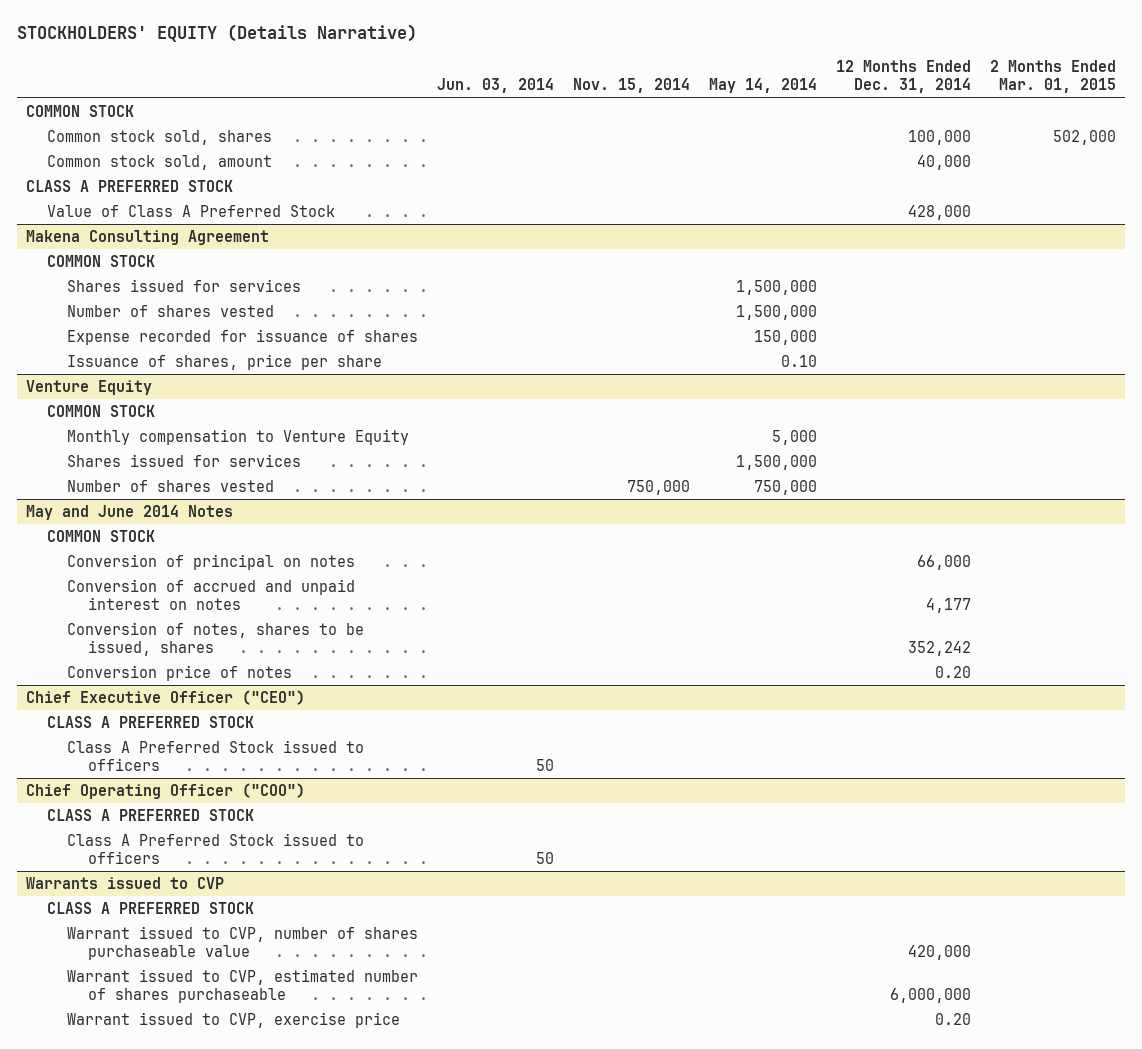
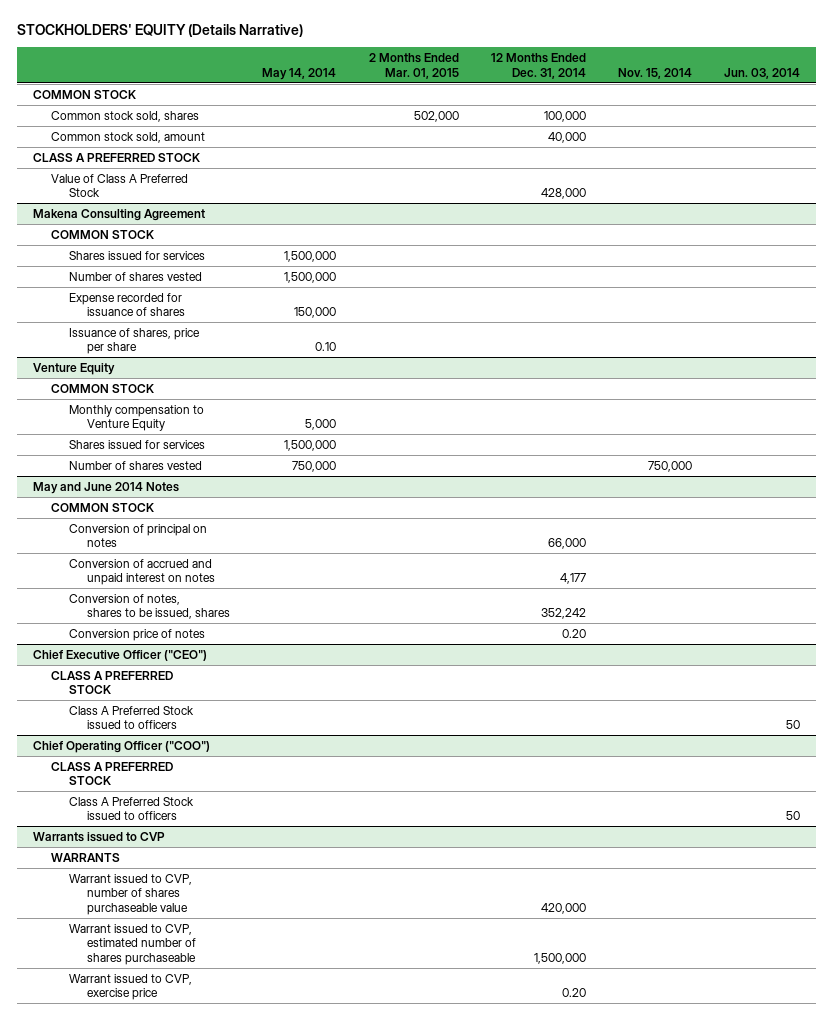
- | Jun. 03, 2014 | Nov. 15, 2014 | May 14, 2014 | 12 Months Ended Dec. 31, 2014 | 2 Months Ended Mar. 01, 2015
+ | May 14, 2014 | 2 Months Ended Mar. 01, 2015 | 12 Months Ended Dec. 31, 2014 | Nov. 15, 2014 | Jun. 03, 2014
@ Warrants issued to CVP
- CLASS A PREFERRED STOCK
+ WARRANTS
- Warrant issued to CVP, estimated number of shares purchaseable | | | | 6,000,000 |
+ Warrant issued to CVP, estimated number of shares purchaseable | | | 1,500,000 | |

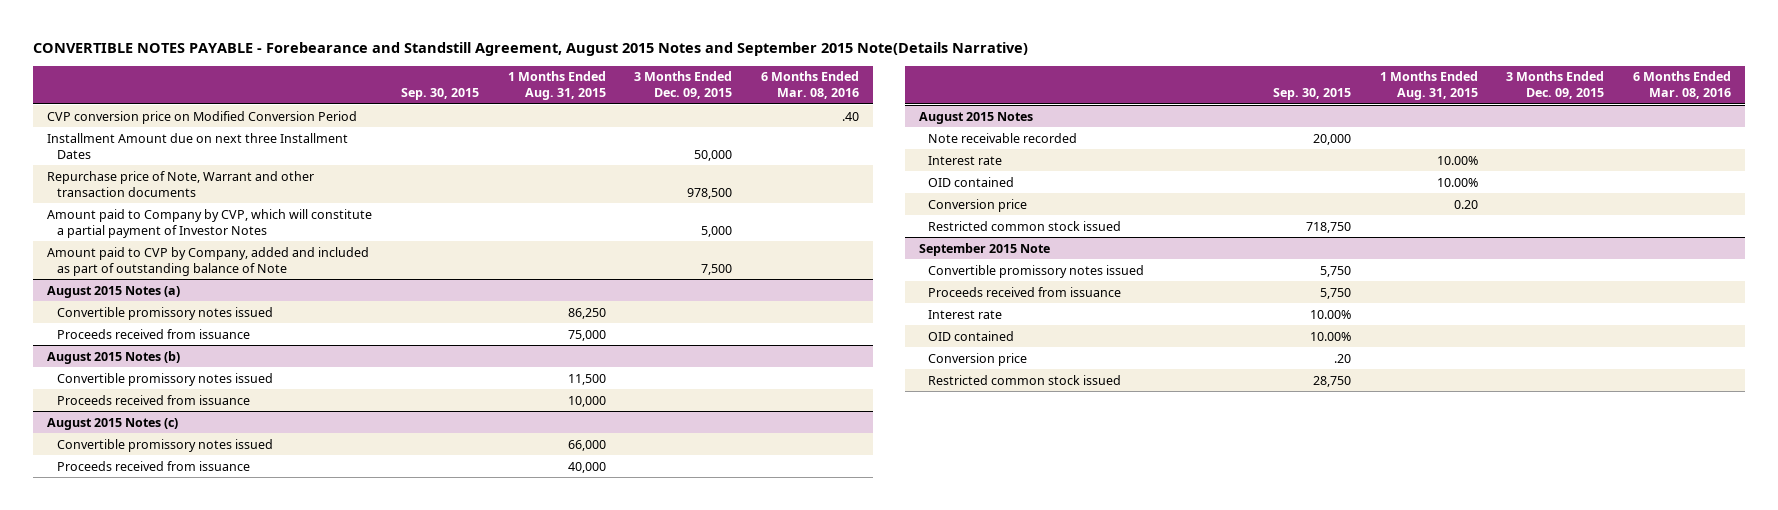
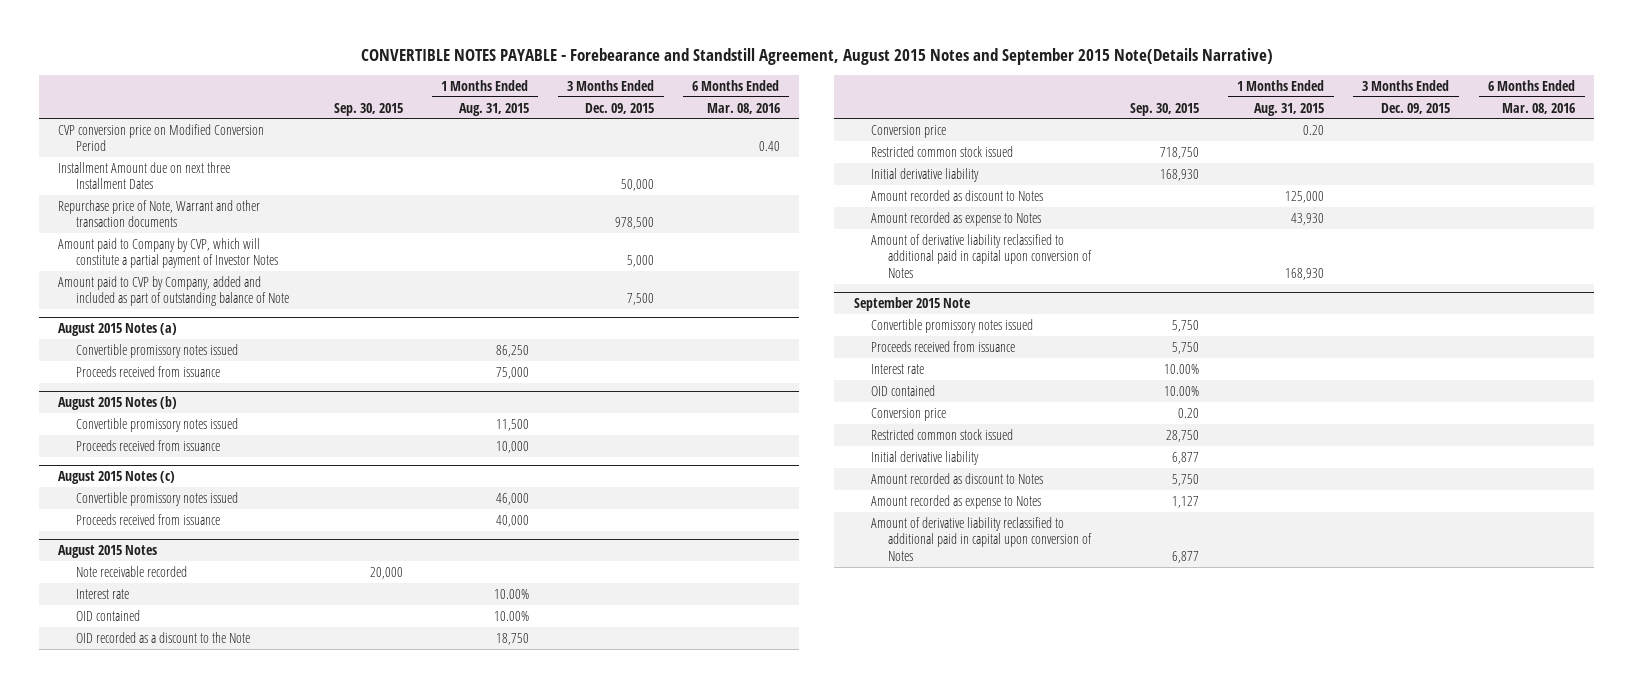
- CVP conversion price on Modified Conversion Period | | | | .40
+ CVP conversion price on Modified Conversion Period | | | | 0.40
@ August 2015 Notes (c)
- Convertible promissory notes issued | | 66,000 | |
+ Convertible promissory notes issued | | 46,000 | |
@ August 2015 Notes
+ OID recorded as a discount to the Note | | 18,750 | |
+ Initial derivative liability | 168,930 | | |
+ Amount recorded as discount to Notes | | 125,000 | |
+ Amount recorded as expense to Notes | | 43,930 | |
+ Amount of derivative liability reclassified to additional paid in capital upon conversion of Notes | | 168,930 | |
@ September 2015 Note
- Conversion price | .20 | | |
+ Conversion price | 0.20 | | |
+ Initial derivative liability | 6,877 | | |
+ Amount recorded as discount to Notes | 5,750 | | |
+ Amount recorded as expense to Notes | 1,127 | | |
+ Amount of derivative liability reclassified to additional paid in capital upon conversion of Notes | 6,877 | | |

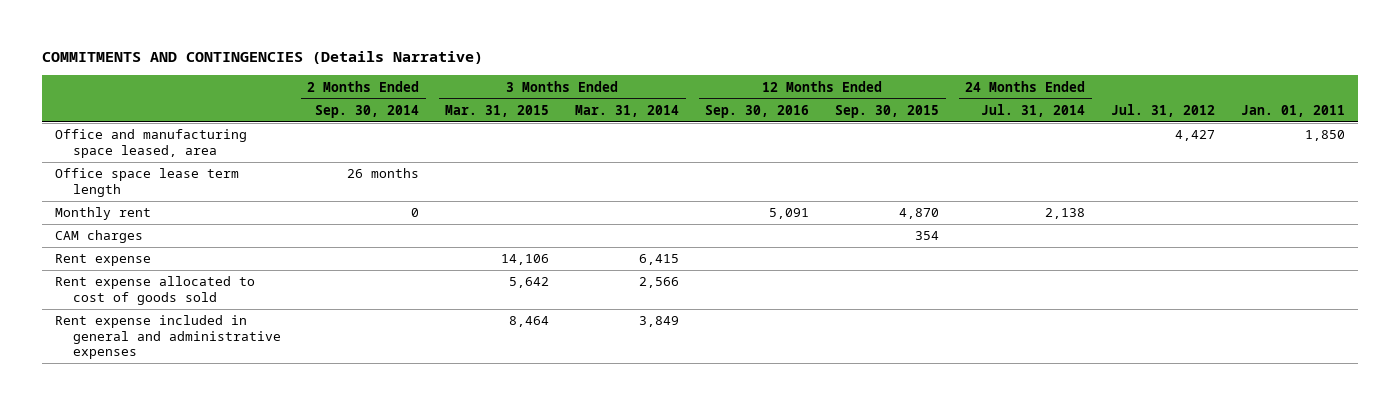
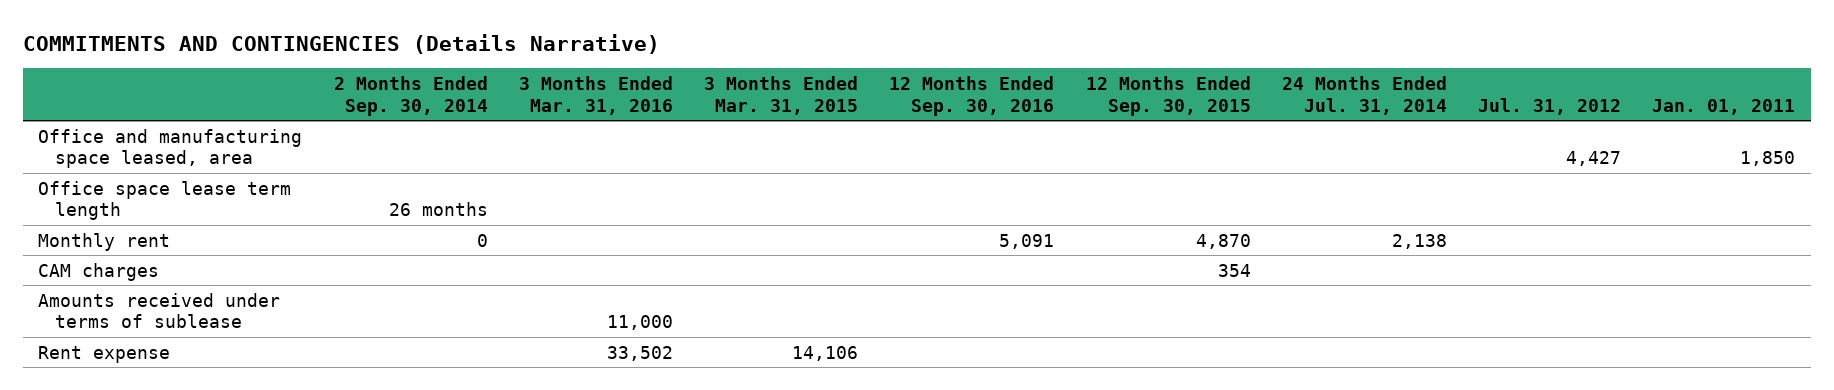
- | 2 Months Ended Sep. 30, 2014 | 3 Months Ended Mar. 31, 2015 | 3 Months Ended Mar. 31, 2014 | 12 Months Ended Sep. 30, 2016 | 12 Months Ended Sep. 30, 2015 | 24 Months Ended Jul. 31, 2014 | Jul. 31, 2012 | Jan. 01, 2011
+ | 2 Months Ended Sep. 30, 2014 | 3 Months Ended Mar. 31, 2016 | 3 Months Ended Mar. 31, 2015 | 12 Months Ended Sep. 30, 2016 | 12 Months Ended Sep. 30, 2015 | 24 Months Ended Jul. 31, 2014 | Jul. 31, 2012 | Jan. 01, 2011
+ Amounts received under terms of sublease | | 11,000 | | | | | |
- Rent expense allocated to cost of goods sold | | 5,642 | 2,566 | | | | |
- Rent expense included in general and administrative expenses | | 8,464 | 3,849 | | | | |

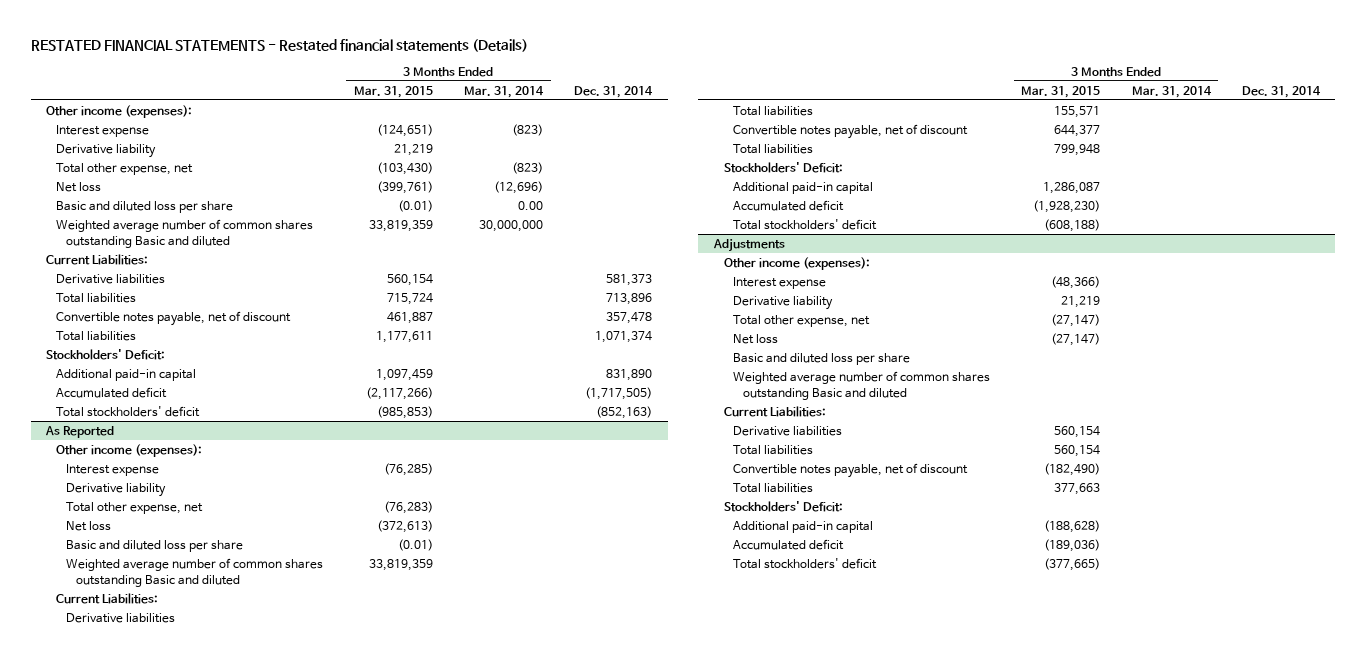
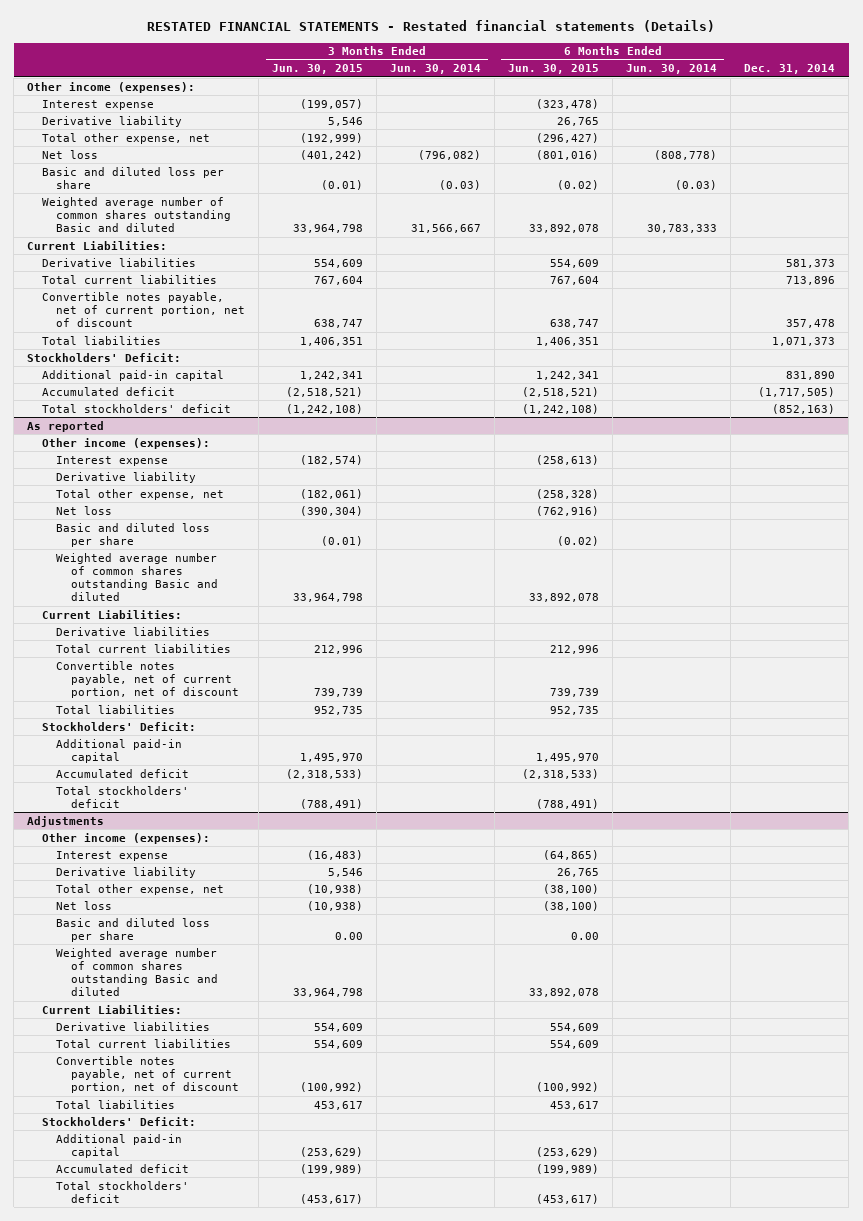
- | 3 Months Ended Mar. 31, 2015 | 3 Months Ended Mar. 31, 2014 | Dec. 31, 2014
+ | 3 Months Ended Jun. 30, 2015 | 3 Months Ended Jun. 30, 2014 | 6 Months Ended Jun. 30, 2015 | 6 Months Ended Jun. 30, 2014 | Dec. 31, 2014
- Total liabilities | 715,724 | | 713,896
- Convertible notes payable, net of discount | 461,887 | | 357,478
- Total liabilities | 1,177,611 | | 1,071,374
+ Total current liabilities | 767,604 | | 767,604 | | 713,896
+ Convertible notes payable, net of current portion, net of discount | 638,747 | | 638,747 | | 357,478
+ Total liabilities | 1,406,351 | | 1,406,351 | | 1,071,373
- As Reported
+ As reported
- Total liabilities | 155,571 | |
- Convertible notes payable, net of discount | 644,377 | |
+ Total current liabilities | 212,996 | | 212,996 | |
+ Convertible notes payable, net of current portion, net of discount | 739,739 | | 739,739 | |
@ Adjustments
- Total liabilities | 560,154 | |
- Convertible notes payable, net of discount | (182,490) | |
+ Total current liabilities | 554,609 | | 554,609 | |
+ Convertible notes payable, net of current portion, net of discount | (100,992) | | (100,992) | |

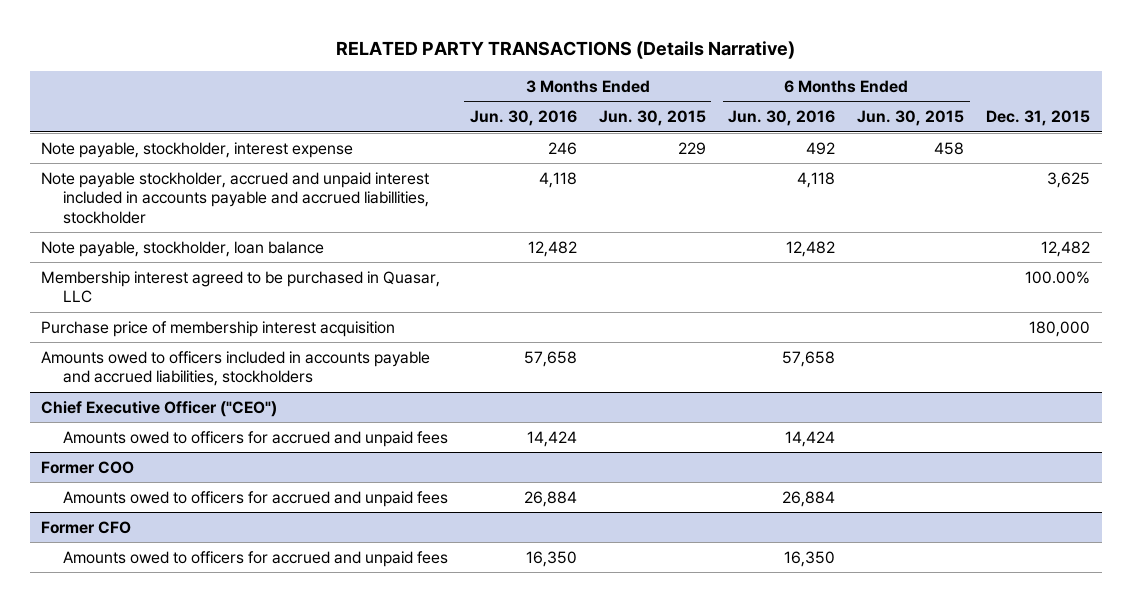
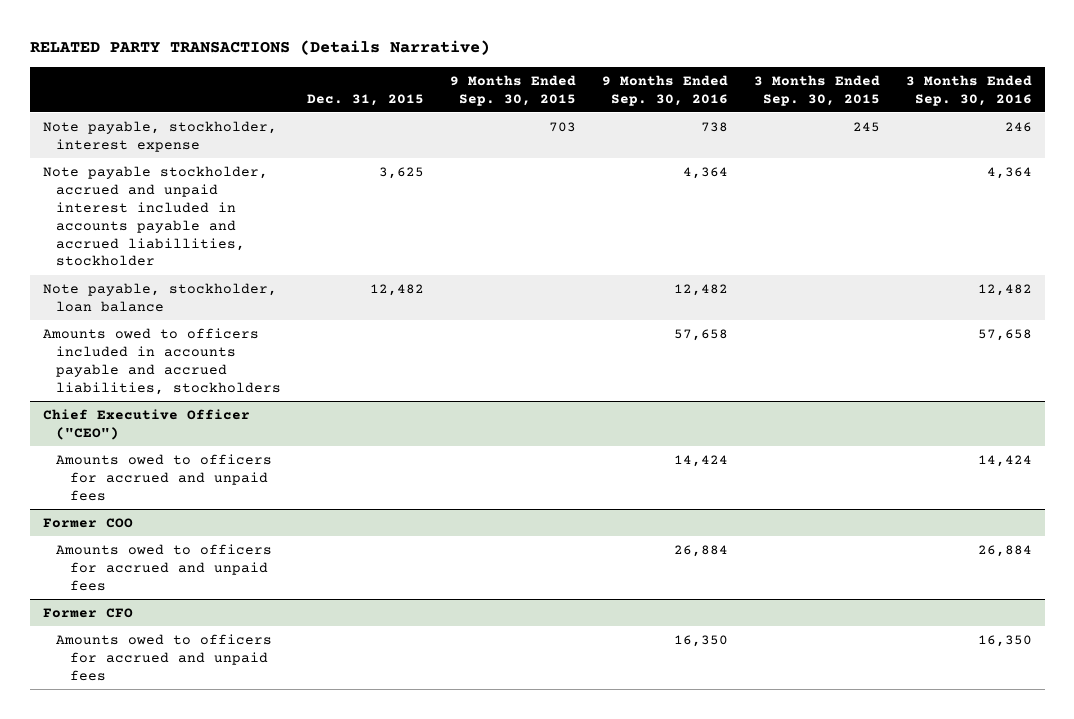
- | 3 Months Ended Jun. 30, 2016 | 3 Months Ended Jun. 30, 2015 | 6 Months Ended Jun. 30, 2016 | 6 Months Ended Jun. 30, 2015 | Dec. 31, 2015
+ | Dec. 31, 2015 | 9 Months Ended Sep. 30, 2015 | 9 Months Ended Sep. 30, 2016 | 3 Months Ended Sep. 30, 2015 | 3 Months Ended Sep. 30, 2016
- Membership interest agreed to be purchased in Quasar, LLC | | | | | 100.00%
- Purchase price of membership interest acquisition | | | | | 180,000

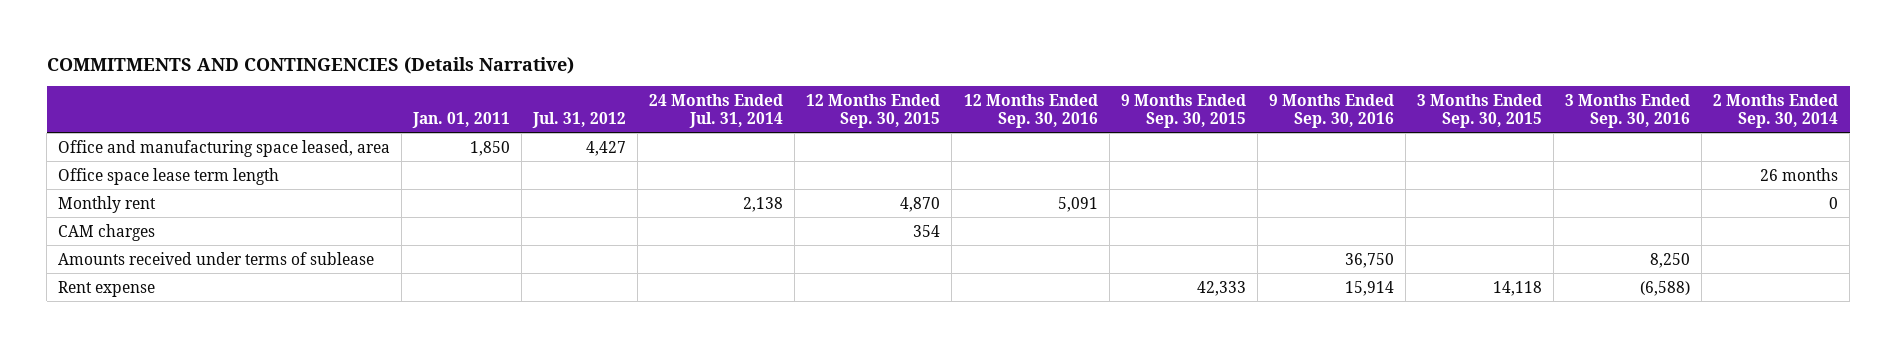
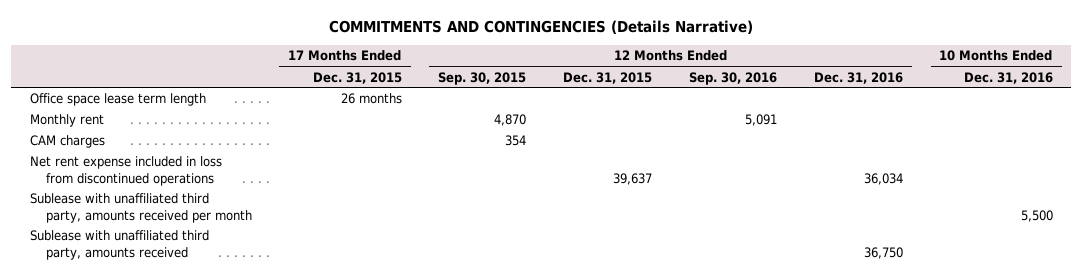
- | Jan. 01, 2011 | Jul. 31, 2012 | 24 Months Ended Jul. 31, 2014 | 12 Months Ended Sep. 30, 2015 | 12 Months Ended Sep. 30, 2016 | 9 Months Ended Sep. 30, 2015 | 9 Months Ended Sep. 30, 2016 | 3 Months Ended Sep. 30, 2015 | 3 Months Ended Sep. 30, 2016 | 2 Months Ended Sep. 30, 2014
+ | 17 Months Ended Dec. 31, 2015 | 12 Months Ended Sep. 30, 2015 | 12 Months Ended Dec. 31, 2015 | 12 Months Ended Sep. 30, 2016 | 12 Months Ended Dec. 31, 2016 | 10 Months Ended Dec. 31, 2016
- Office and manufacturing space leased, area | 1,850 | 4,427 | | | | | | | |
- Amounts received under terms of sublease | | | | | | | 36,750 | | 8,250 |
- Rent expense | | | | | | 42,333 | 15,914 | 14,118 | (6,588) |
+ Net rent expense included in loss from discontinued operations | | | 39,637 | | 36,034 |
+ Sublease with unaffiliated third party, amounts received per month | | | | | | 5,500
+ Sublease with unaffiliated third party, amounts received | | | | | 36,750 |

